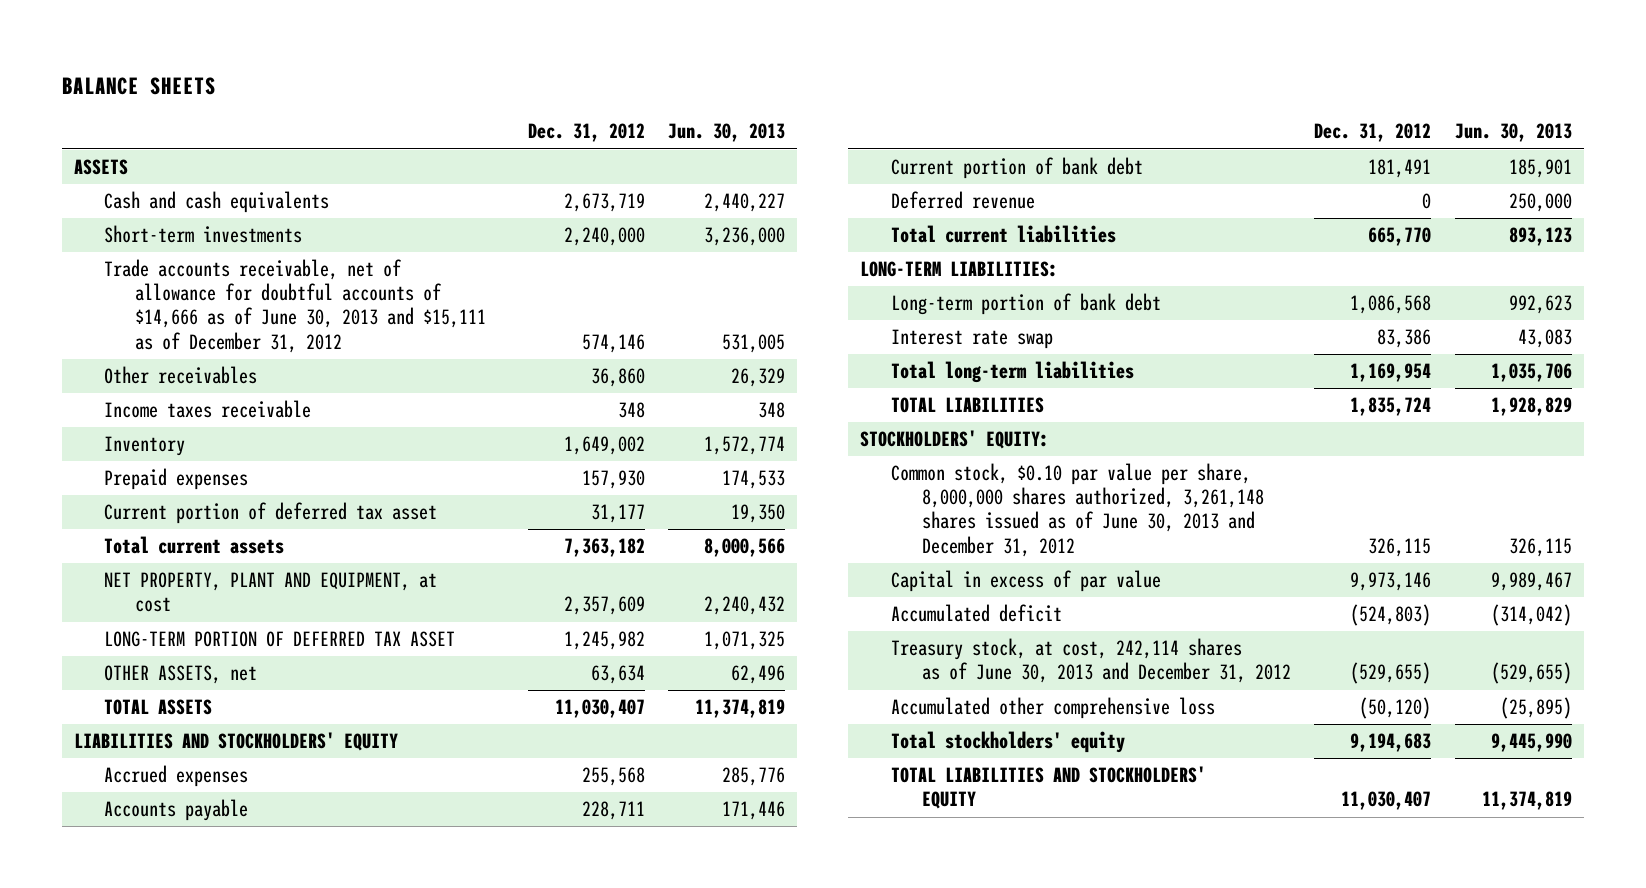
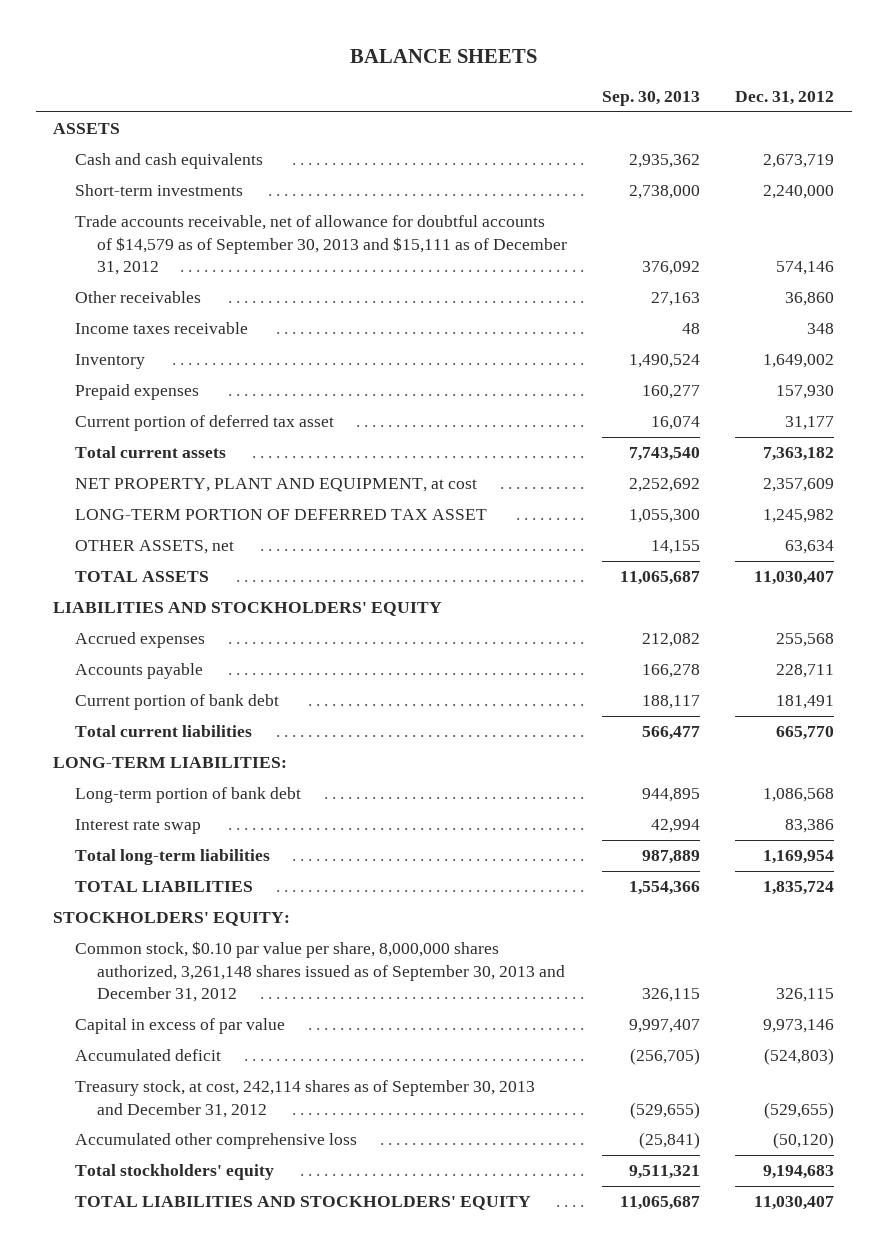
- | Dec. 31, 2012 | Jun. 30, 2013
+ | Sep. 30, 2013 | Dec. 31, 2012
- Trade accounts receivable, net of allowance for doubtful accounts of $14,666 as of June 30, 2013 and $15,111 as of December 31, 2012 | 574,146 | 531,005
+ Trade accounts receivable, net of allowance for doubtful accounts of $14,579 as of September 30, 2013 and $15,111 as of December 31, 2012 | 376,092 | 574,146
- Deferred revenue | 0 | 250,000
- Common stock, $0.10 par value per share, 8,000,000 shares authorized, 3,261,148 shares issued as of June 30, 2013 and December 31, 2012 | 326,115 | 326,115
+ Common stock, $0.10 par value per share, 8,000,000 shares authorized, 3,261,148 shares issued as of September 30, 2013 and December 31, 2012 | 326,115 | 326,115
- Treasury stock, at cost, 242,114 shares as of June 30, 2013 and December 31, 2012 | (529,655) | (529,655)
+ Treasury stock, at cost, 242,114 shares as of September 30, 2013 and December 31, 2012 | (529,655) | (529,655)

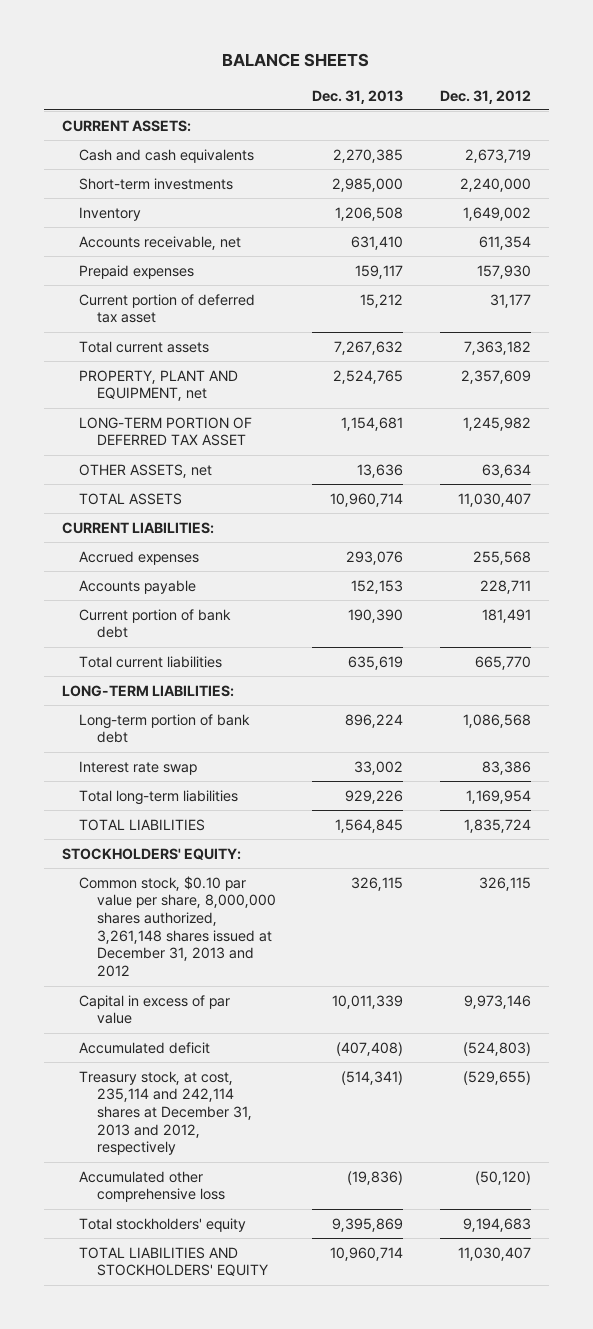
- | Sep. 30, 2013 | Dec. 31, 2012
+ | Dec. 31, 2013 | Dec. 31, 2012
- ASSETS
+ CURRENT ASSETS:
- Trade accounts receivable, net of allowance for doubtful accounts of $14,579 as of September 30, 2013 and $15,111 as of December 31, 2012 | 376,092 | 574,146
- Other receivables | 27,163 | 36,860
- Income taxes receivable | 48 | 348
+ Accounts receivable, net | 631,410 | 611,354
- NET PROPERTY, PLANT AND EQUIPMENT, at cost | 2,252,692 | 2,357,609
+ PROPERTY, PLANT AND EQUIPMENT, net | 2,524,765 | 2,357,609
- LIABILITIES AND STOCKHOLDERS' EQUITY
+ CURRENT LIABILITIES:
- Common stock, $0.10 par value per share, 8,000,000 shares authorized, 3,261,148 shares issued as of September 30, 2013 and December 31, 2012 | 326,115 | 326,115
+ Common stock, $0.10 par value per share, 8,000,000 shares authorized, 3,261,148 shares issued at December 31, 2013 and 2012 | 326,115 | 326,115
- Treasury stock, at cost, 242,114 shares as of September 30, 2013 and December 31, 2012 | (529,655) | (529,655)
+ Treasury stock, at cost, 235,114 and 242,114 shares at December 31, 2013 and 2012, respectively | (514,341) | (529,655)

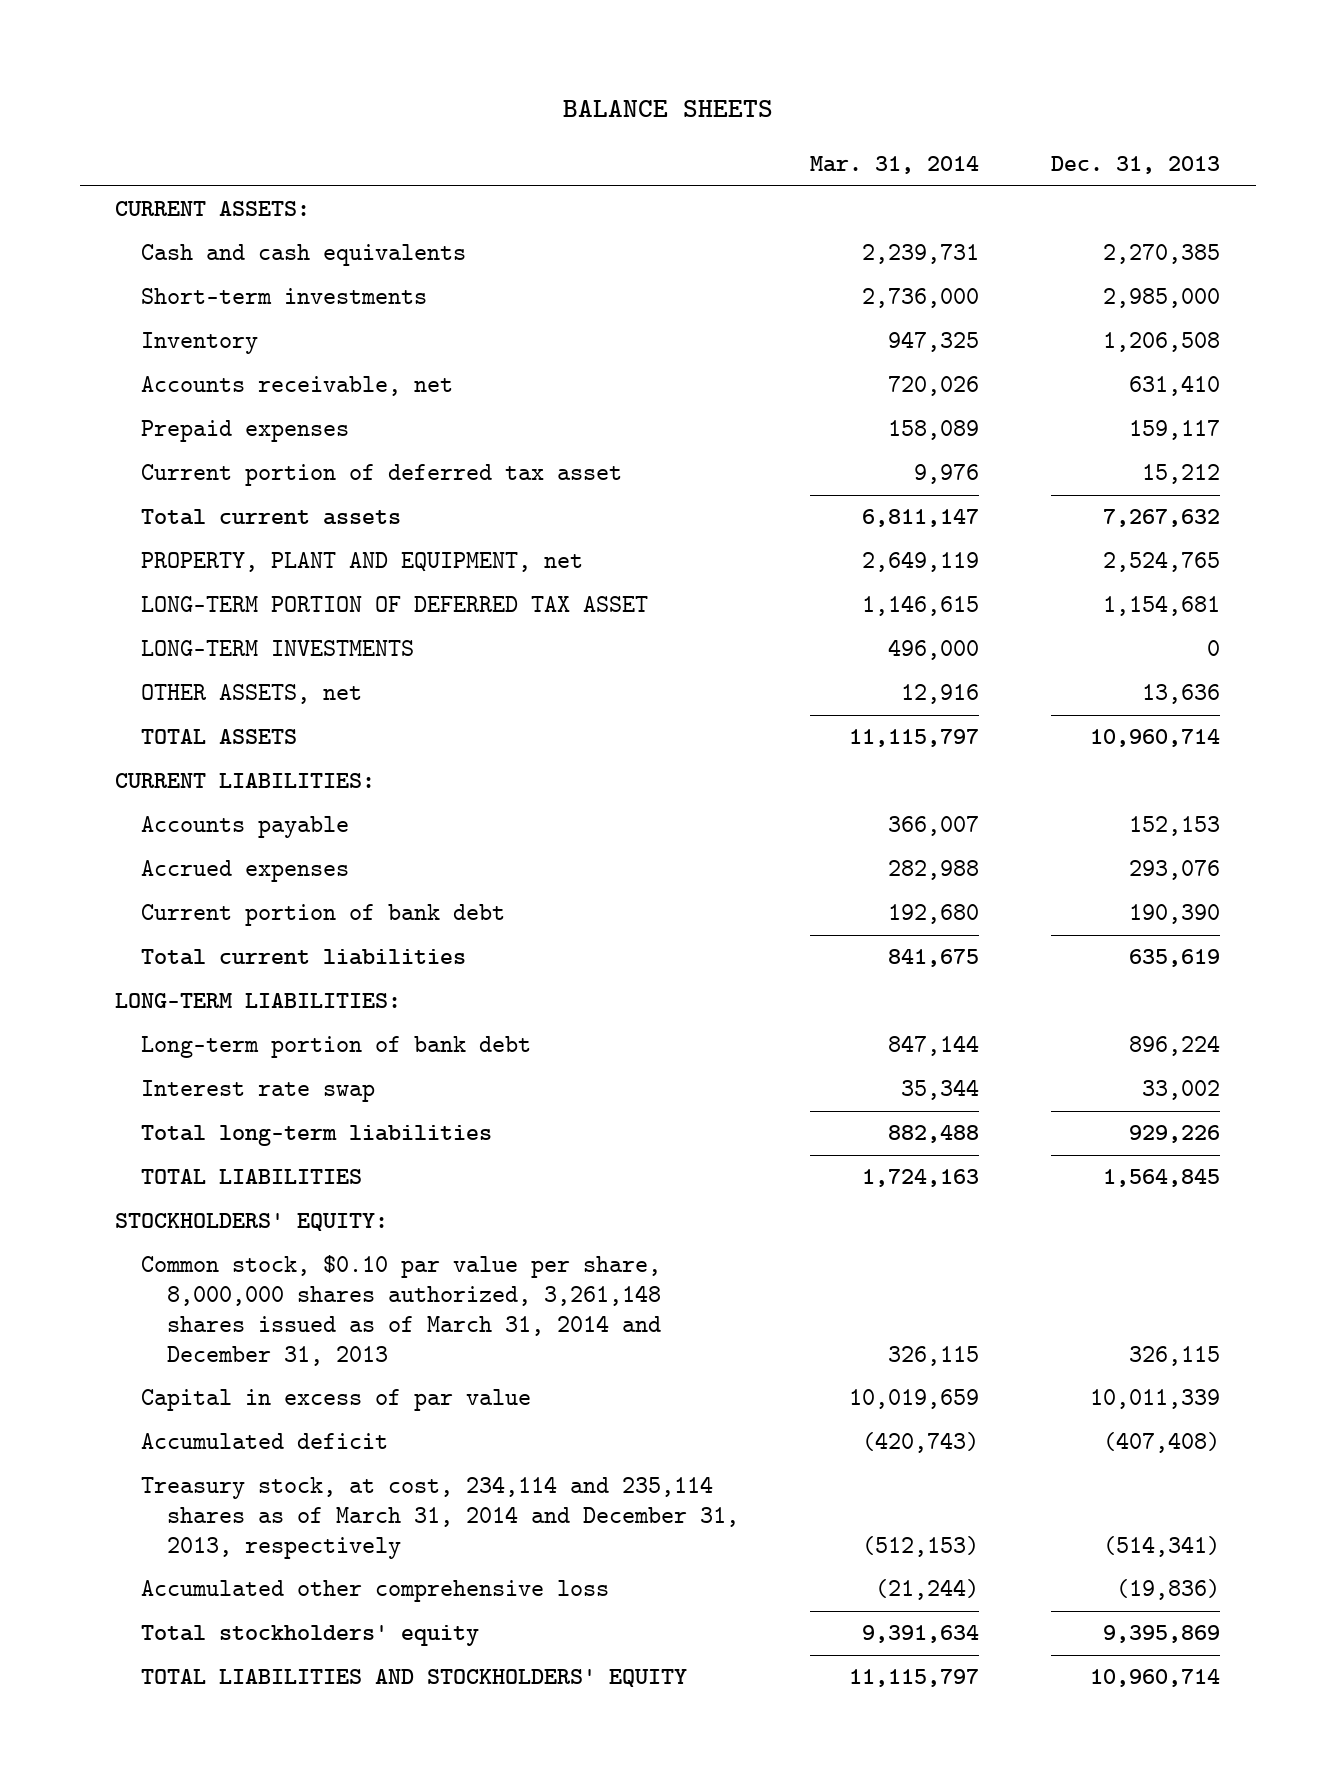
- | Dec. 31, 2013 | Dec. 31, 2012
+ | Mar. 31, 2014 | Dec. 31, 2013
+ LONG-TERM INVESTMENTS | 496,000 | 0
moved down: Accrued expenses | 282,988 | 293,076
- Common stock, $0.10 par value per share, 8,000,000 shares authorized, 3,261,148 shares issued at December 31, 2013 and 2012 | 326,115 | 326,115
+ Common stock, $0.10 par value per share, 8,000,000 shares authorized, 3,261,148 shares issued as of March 31, 2014 and December 31, 2013 | 326,115 | 326,115
- Treasury stock, at cost, 235,114 and 242,114 shares at December 31, 2013 and 2012, respectively | (514,341) | (529,655)
+ Treasury stock, at cost, 234,114 and 235,114 shares as of March 31, 2014 and December 31, 2013, respectively | (512,153) | (514,341)

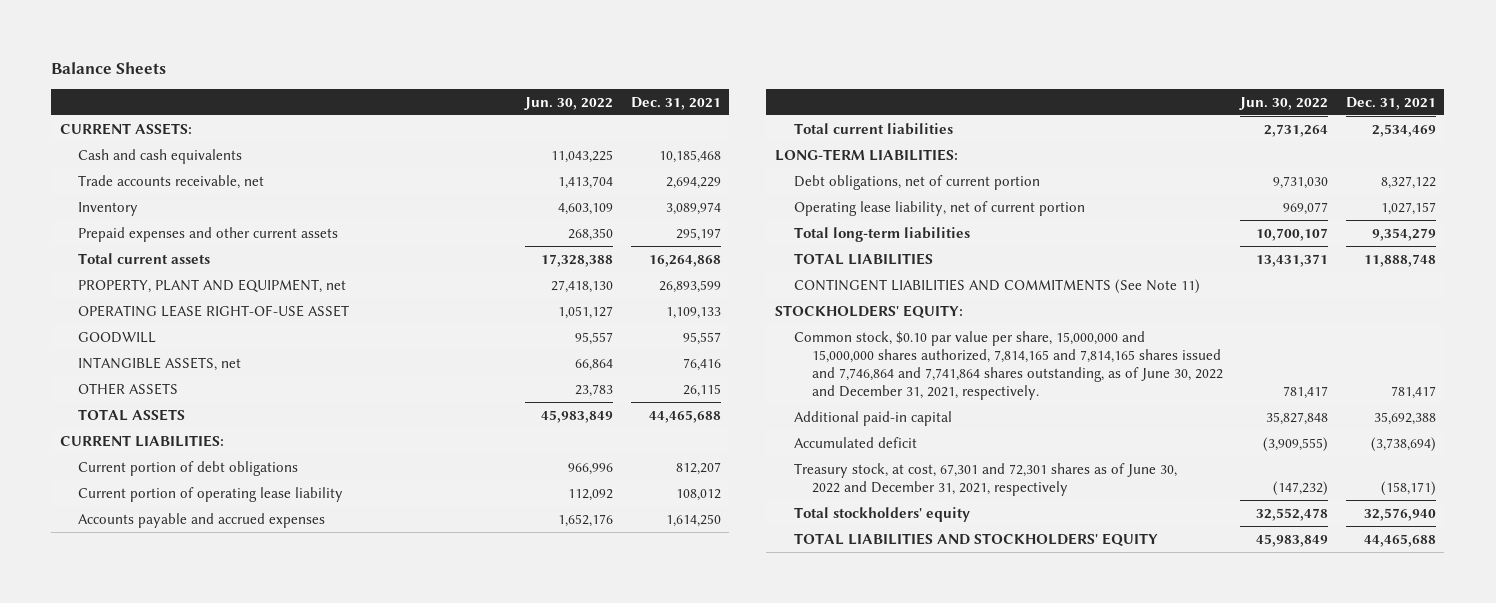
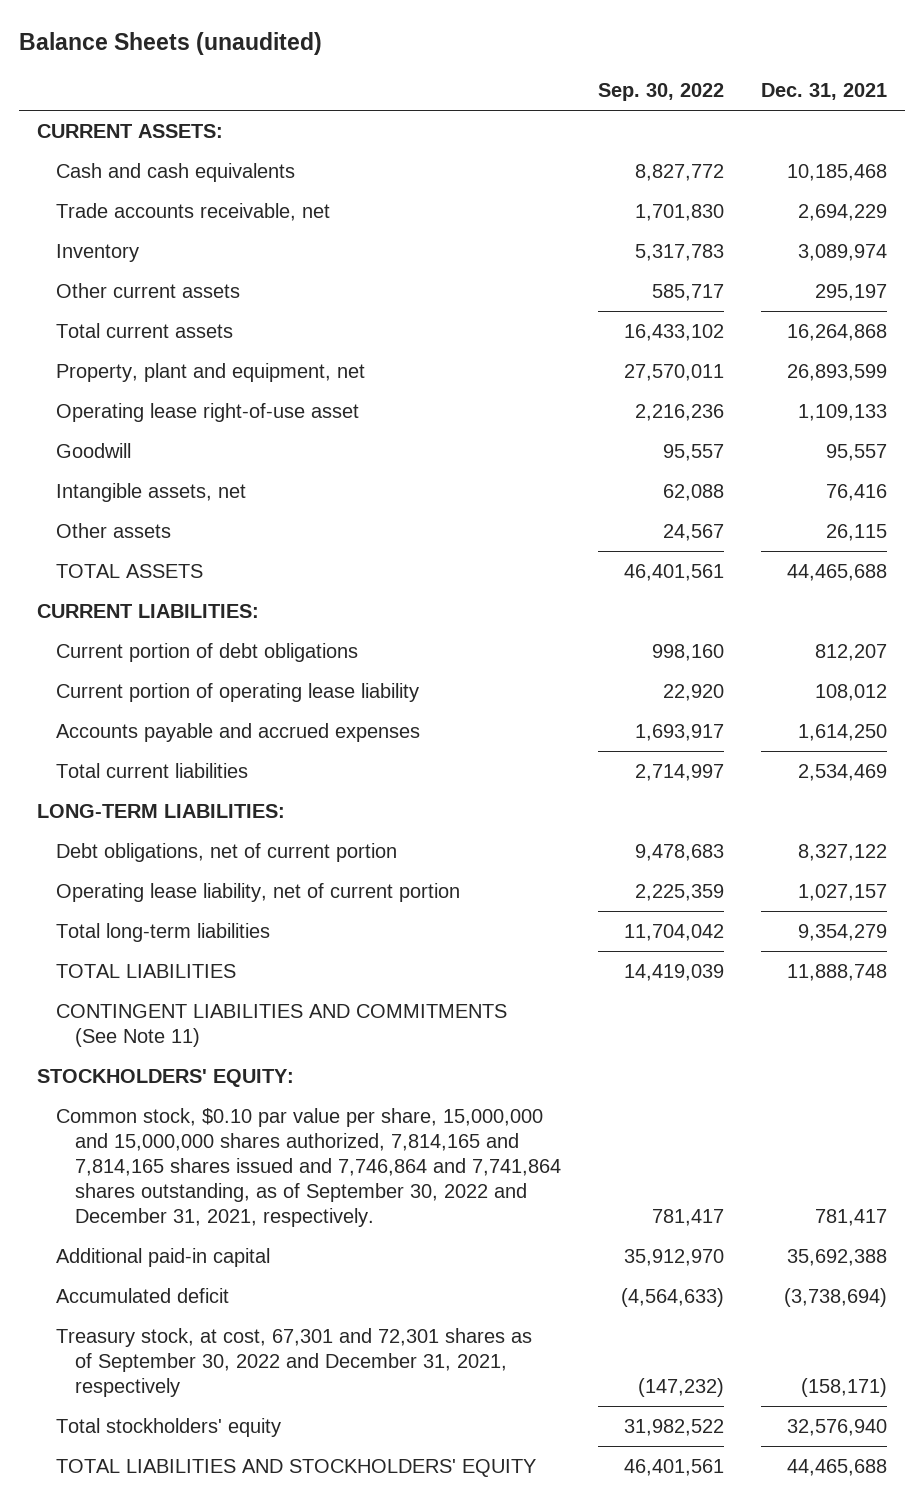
- Balance Sheets
+ Balance Sheets (unaudited)
- | Jun. 30, 2022 | Dec. 31, 2021
+ | Sep. 30, 2022 | Dec. 31, 2021
- Prepaid expenses and other current assets | 268,350 | 295,197
+ Other current assets | 585,717 | 295,197
- PROPERTY, PLANT AND EQUIPMENT, net | 27,418,130 | 26,893,599
- OPERATING LEASE RIGHT-OF-USE ASSET | 1,051,127 | 1,109,133
- GOODWILL | 95,557 | 95,557
- INTANGIBLE ASSETS, net | 66,864 | 76,416
- OTHER ASSETS | 23,783 | 26,115
+ Property, plant and equipment, net | 27,570,011 | 26,893,599
+ Operating lease right-of-use asset | 2,216,236 | 1,109,133
+ Goodwill | 95,557 | 95,557
+ Intangible assets, net | 62,088 | 76,416
+ Other assets | 24,567 | 26,115
- Common stock, $0.10 par value per share, 15,000,000 and 15,000,000 shares authorized, 7,814,165 and 7,814,165 shares issued and 7,746,864 and 7,741,864 shares outstanding, as of June 30, 2022 and December 31, 2021, respectively. | 781,417 | 781,417
+ Common stock, $0.10 par value per share, 15,000,000 and 15,000,000 shares authorized, 7,814,165 and 7,814,165 shares issued and 7,746,864 and 7,741,864 shares outstanding, as of September 30, 2022 and December 31, 2021, respectively. | 781,417 | 781,417
- Treasury stock, at cost, 67,301 and 72,301 shares as of June 30, 2022 and December 31, 2021, respectively | (147,232) | (158,171)
+ Treasury stock, at cost, 67,301 and 72,301 shares as of September 30, 2022 and December 31, 2021, respectively | (147,232) | (158,171)

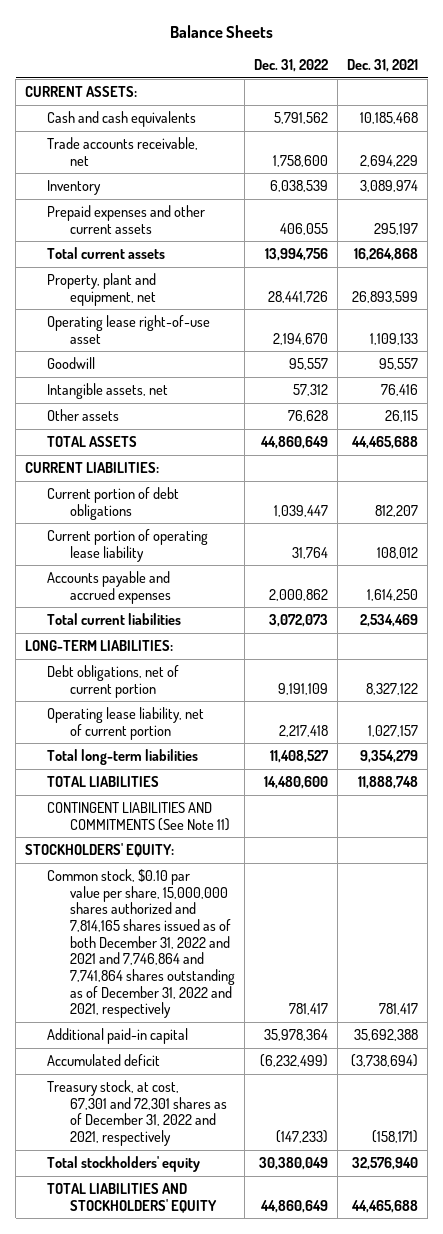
- Balance Sheets (unaudited)
+ Balance Sheets
- | Sep. 30, 2022 | Dec. 31, 2021
+ | Dec. 31, 2022 | Dec. 31, 2021
- Other current assets | 585,717 | 295,197
+ Prepaid expenses and other current assets | 406,055 | 295,197
- Common stock, $0.10 par value per share, 15,000,000 and 15,000,000 shares authorized, 7,814,165 and 7,814,165 shares issued and 7,746,864 and 7,741,864 shares outstanding, as of September 30, 2022 and December 31, 2021, respectively. | 781,417 | 781,417
+ Common stock, $0.10 par value per share, 15,000,000 shares authorized and 7,814,165 shares issued as of both December 31, 2022 and 2021 and 7,746,864 and 7,741,864 shares outstanding as of December 31, 2022 and 2021, respectively | 781,417 | 781,417
- Treasury stock, at cost, 67,301 and 72,301 shares as of September 30, 2022 and December 31, 2021, respectively | (147,232) | (158,171)
+ Treasury stock, at cost, 67,301 and 72,301 shares as of December 31, 2022 and 2021, respectively | (147,233) | (158,171)

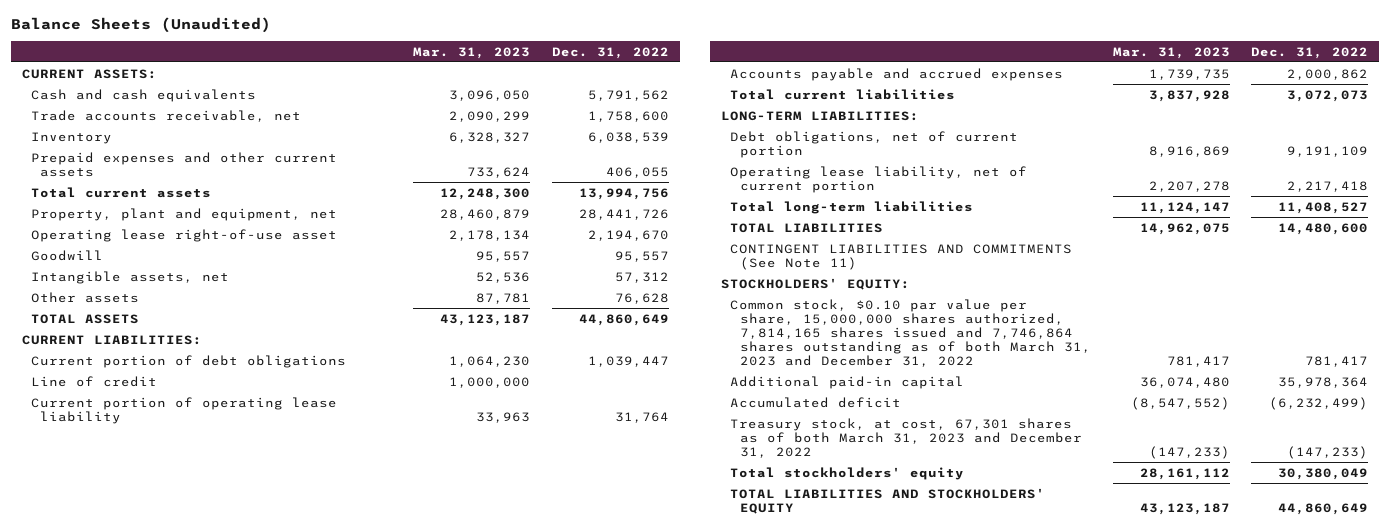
- Balance Sheets
+ Balance Sheets (Unaudited)
- | Dec. 31, 2022 | Dec. 31, 2021
+ | Mar. 31, 2023 | Dec. 31, 2022
+ Line of credit | 1,000,000 |
- Common stock, $0.10 par value per share, 15,000,000 shares authorized and 7,814,165 shares issued as of both December 31, 2022 and 2021 and 7,746,864 and 7,741,864 shares outstanding as of December 31, 2022 and 2021, respectively | 781,417 | 781,417
+ Common stock, $0.10 par value per share, 15,000,000 shares authorized, 7,814,165 shares issued and 7,746,864 shares outstanding as of both March 31, 2023 and December 31, 2022 | 781,417 | 781,417
- Treasury stock, at cost, 67,301 and 72,301 shares as of December 31, 2022 and 2021, respectively | (147,233) | (158,171)
+ Treasury stock, at cost, 67,301 shares as of both March 31, 2023 and December 31, 2022 | (147,233) | (147,233)

